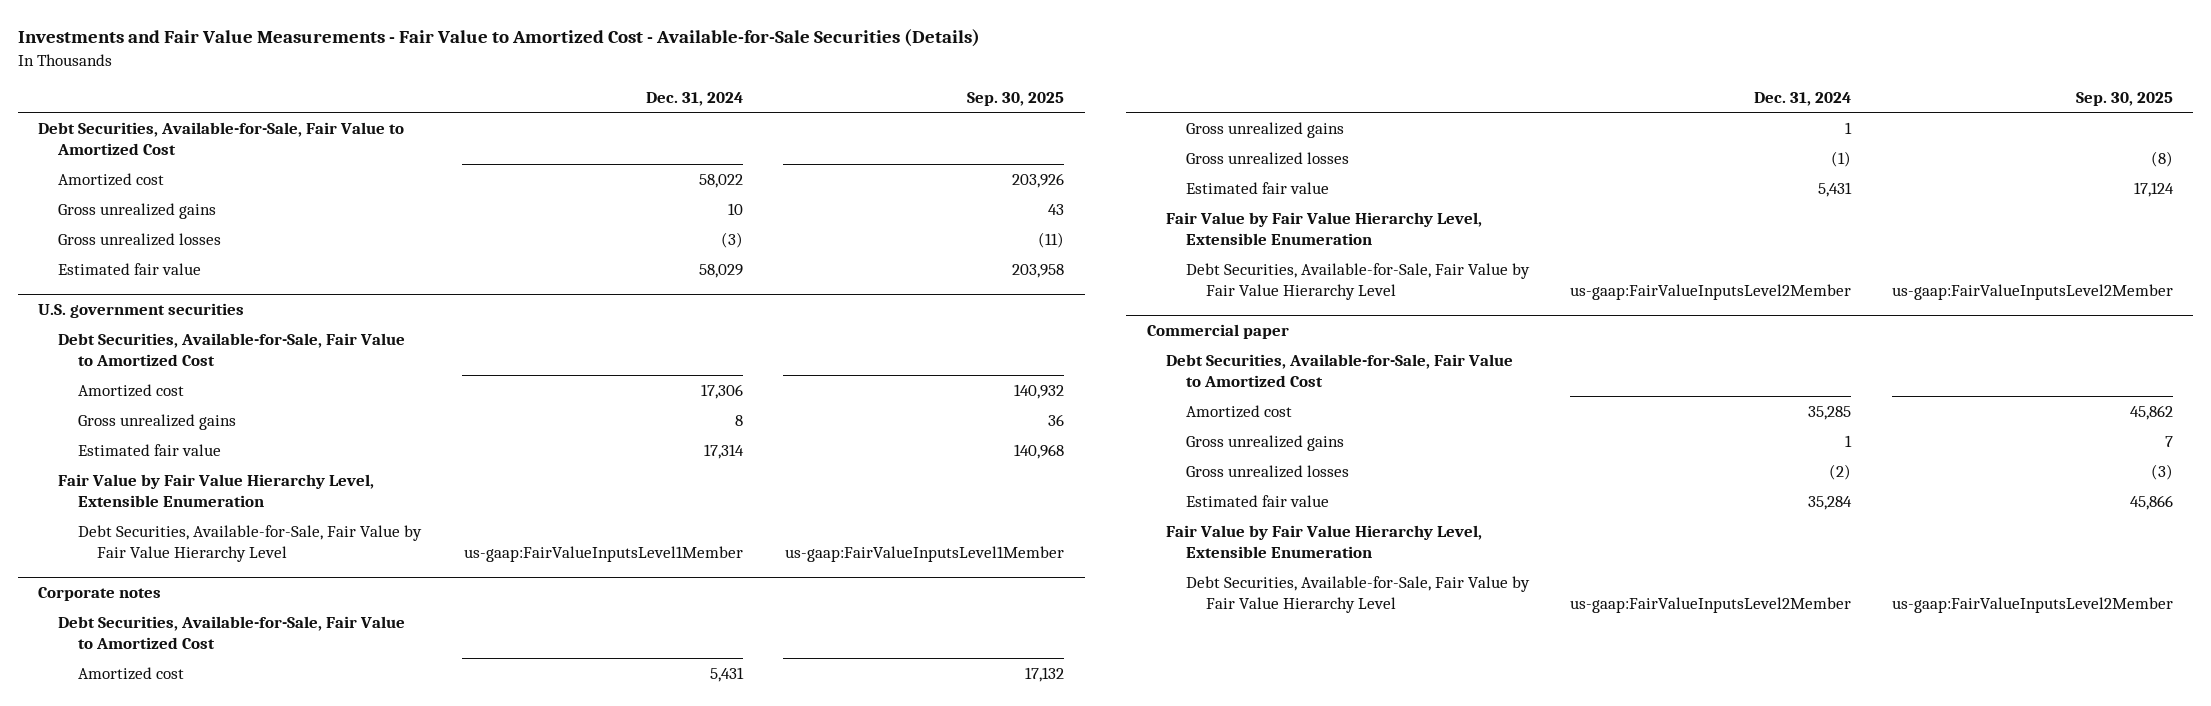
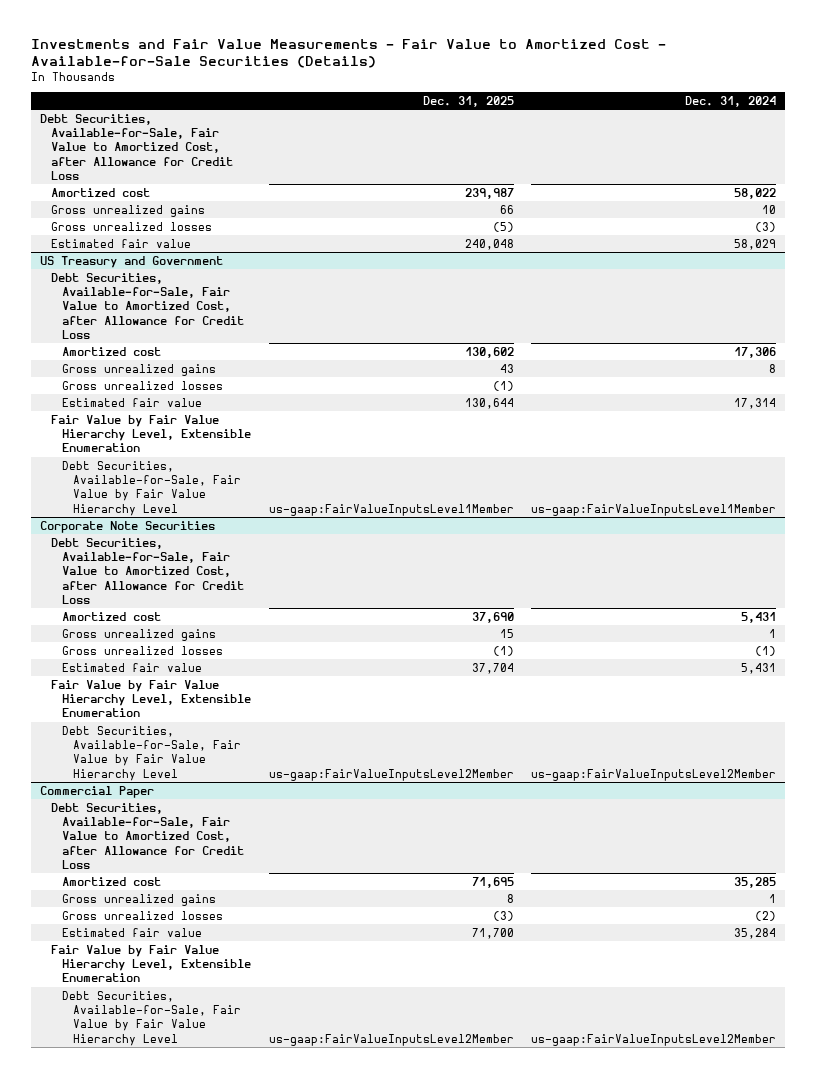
- | Dec. 31, 2024 | Sep. 30, 2025
+ | Dec. 31, 2025 | Dec. 31, 2024
- Debt Securities, Available-for-Sale, Fair Value to Amortized Cost
+ Debt Securities, Available-for-Sale, Fair Value to Amortized Cost, after Allowance for Credit Loss
- U.S. government securities
- Debt Securities, Available-for-Sale, Fair Value to Amortized Cost
+ US Treasury and Government
+ Debt Securities, Available-for-Sale, Fair Value to Amortized Cost, after Allowance for Credit Loss
+ Gross unrealized losses | (1) |
- Corporate notes
- Debt Securities, Available-for-Sale, Fair Value to Amortized Cost
+ Corporate Note Securities
+ Debt Securities, Available-for-Sale, Fair Value to Amortized Cost, after Allowance for Credit Loss
- Commercial paper
- Debt Securities, Available-for-Sale, Fair Value to Amortized Cost
+ Commercial Paper
+ Debt Securities, Available-for-Sale, Fair Value to Amortized Cost, after Allowance for Credit Loss

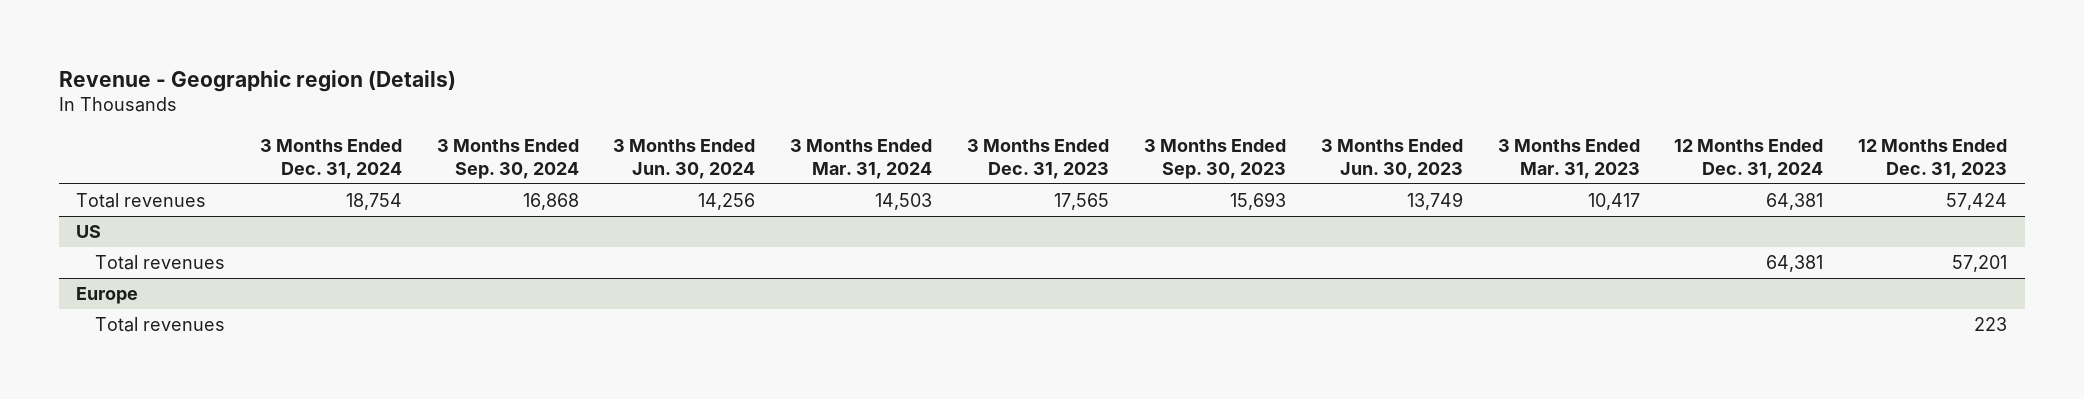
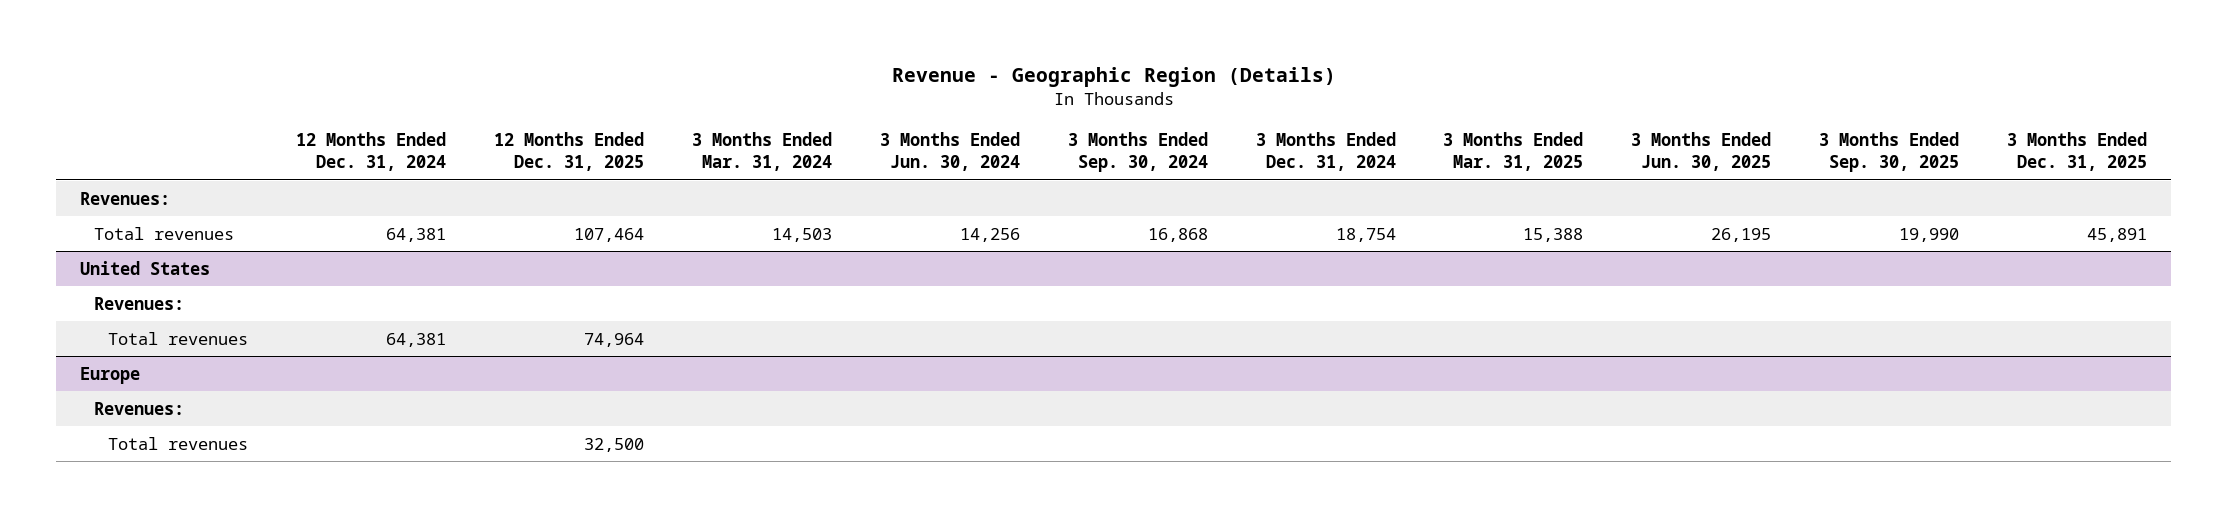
- Revenue - Geographic region (Details)
+ Revenue - Geographic Region (Details)
- | 3 Months Ended Dec. 31, 2024 | 3 Months Ended Sep. 30, 2024 | 3 Months Ended Jun. 30, 2024 | 3 Months Ended Mar. 31, 2024 | 3 Months Ended Dec. 31, 2023 | 3 Months Ended Sep. 30, 2023 | 3 Months Ended Jun. 30, 2023 | 3 Months Ended Mar. 31, 2023 | 12 Months Ended Dec. 31, 2024 | 12 Months Ended Dec. 31, 2023
+ | 12 Months Ended Dec. 31, 2024 | 12 Months Ended Dec. 31, 2025 | 3 Months Ended Mar. 31, 2024 | 3 Months Ended Jun. 30, 2024 | 3 Months Ended Sep. 30, 2024 | 3 Months Ended Dec. 31, 2024 | 3 Months Ended Mar. 31, 2025 | 3 Months Ended Jun. 30, 2025 | 3 Months Ended Sep. 30, 2025 | 3 Months Ended Dec. 31, 2025
+ Revenues:
- US
+ United States
+ Revenues:
@ Europe
+ Revenues:

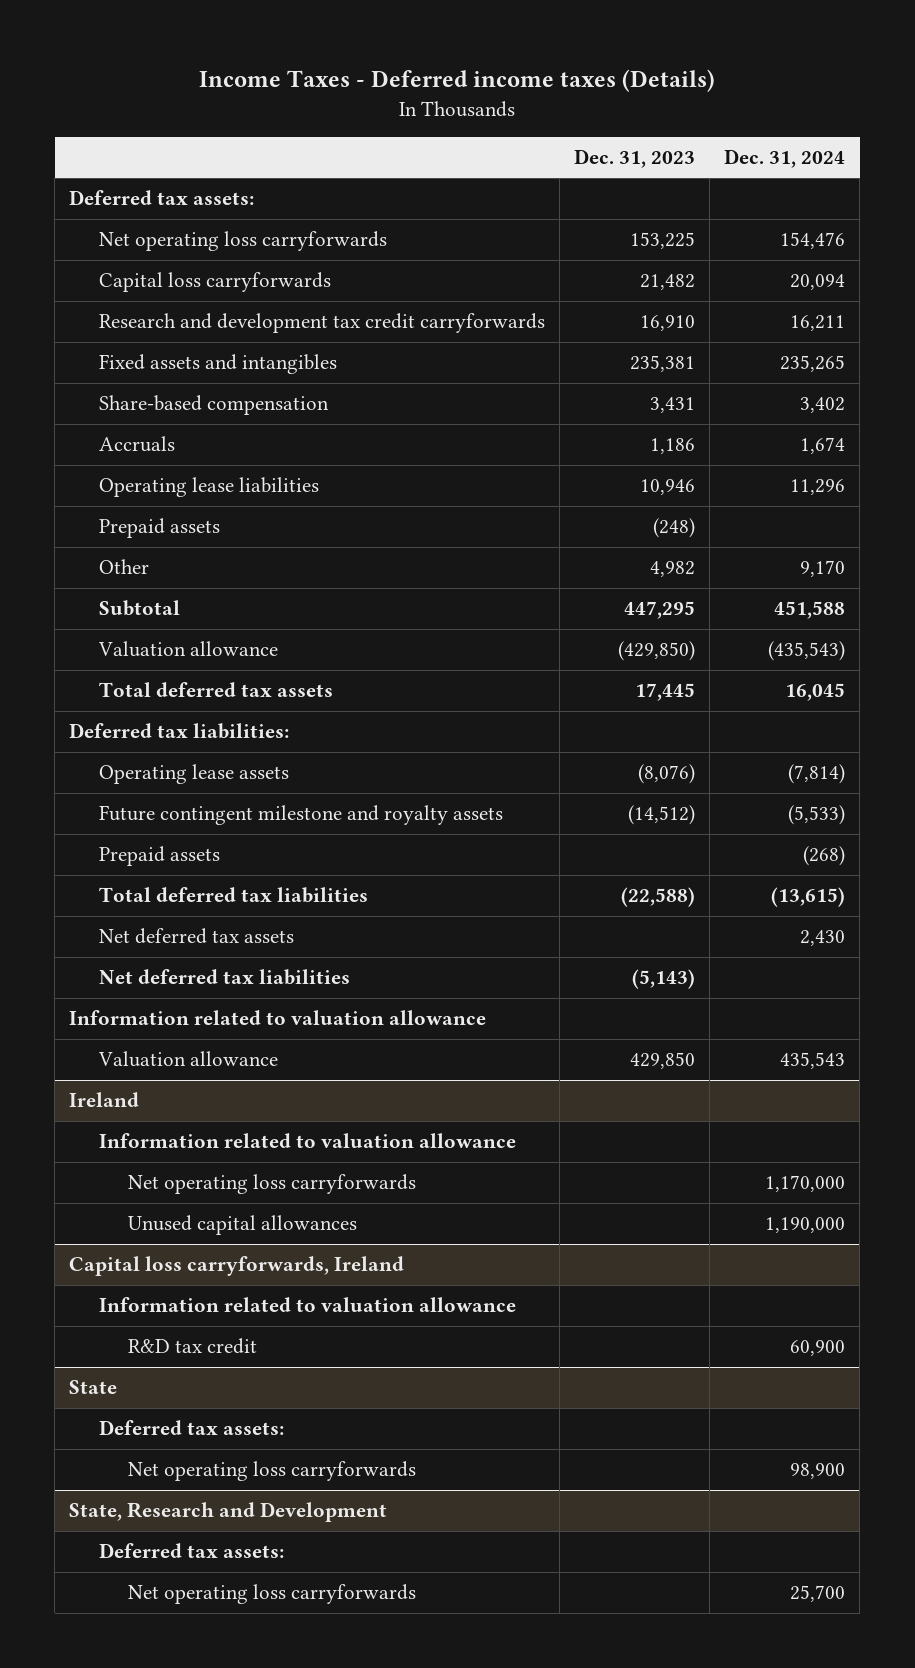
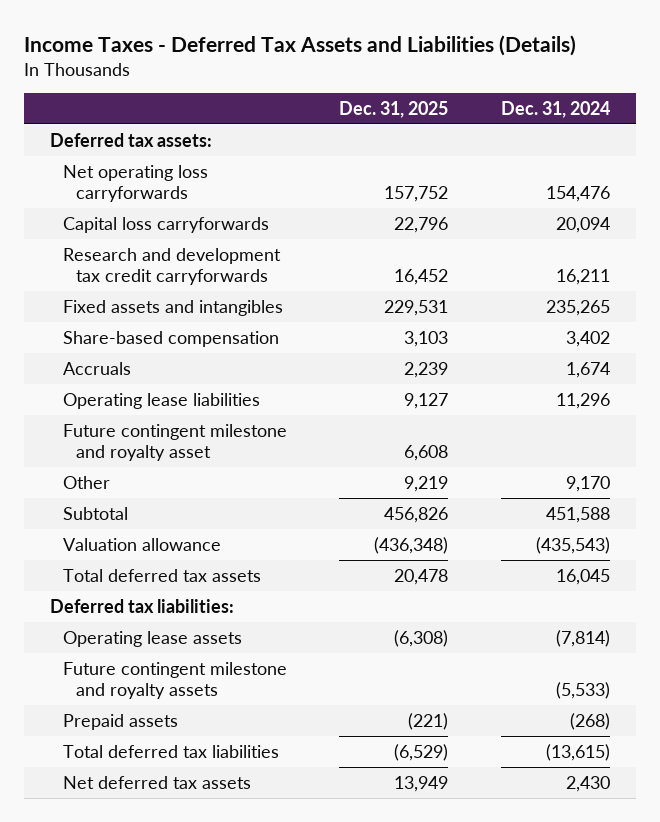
- Income Taxes - Deferred income taxes (Details)
+ Income Taxes - Deferred Tax Assets and Liabilities (Details)
- | Dec. 31, 2023 | Dec. 31, 2024
+ | Dec. 31, 2025 | Dec. 31, 2024
- Prepaid assets | (248) |
+ Future contingent milestone and royalty asset | 6,608 |
- Net deferred tax liabilities | (5,143) |
- Information related to valuation allowance
- Valuation allowance | 429,850 | 435,543
- Ireland
- Information related to valuation allowance
- Net operating loss carryforwards | | 1,170,000
- Unused capital allowances | | 1,190,000
- Capital loss carryforwards, Ireland
- Information related to valuation allowance
- R&D tax credit | | 60,900
- State
- Deferred tax assets:
- Net operating loss carryforwards | | 98,900
- State, Research and Development
- Deferred tax assets:
- Net operating loss carryforwards | | 25,700

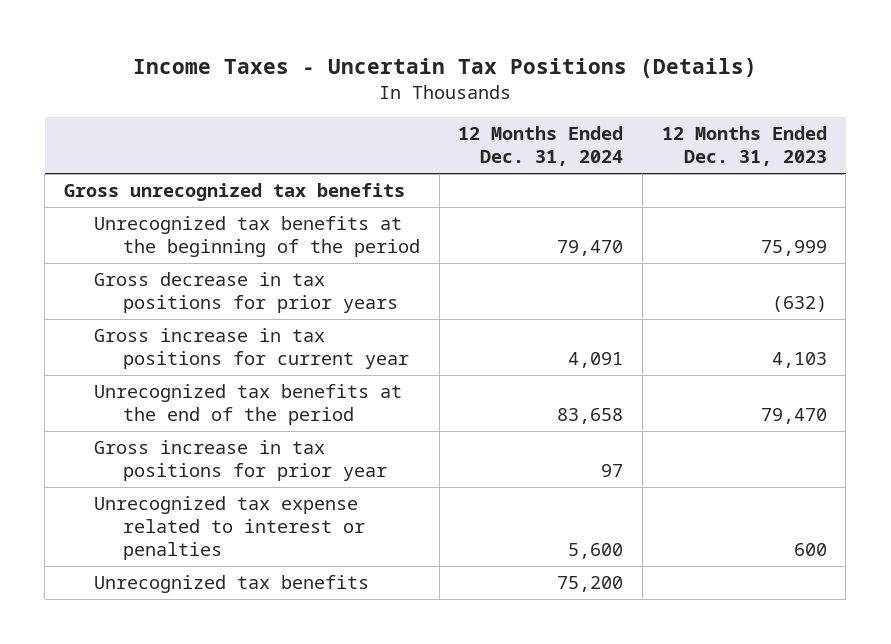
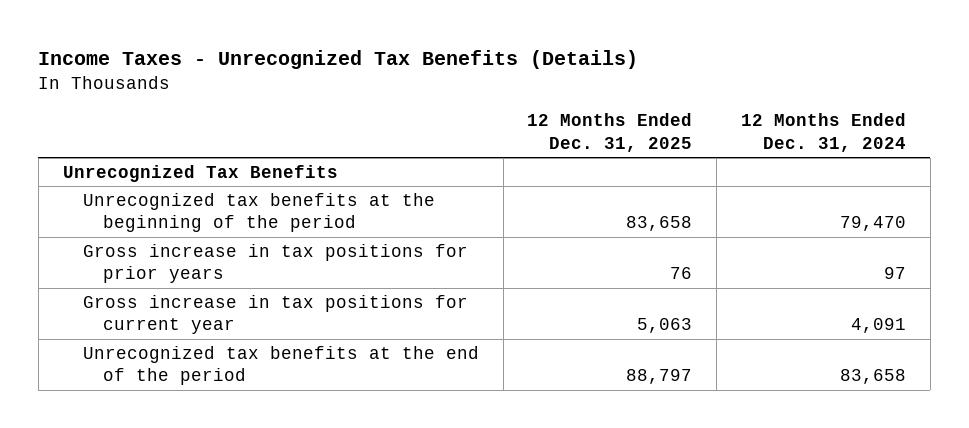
- Income Taxes - Uncertain Tax Positions (Details)
+ Income Taxes - Unrecognized Tax Benefits (Details)
- | 12 Months Ended Dec. 31, 2024 | 12 Months Ended Dec. 31, 2023
+ | 12 Months Ended Dec. 31, 2025 | 12 Months Ended Dec. 31, 2024
- Gross unrecognized tax benefits
+ Unrecognized Tax Benefits
- Gross decrease in tax positions for prior years | | (632)
+ Gross increase in tax positions for prior years | 76 | 97
- Gross increase in tax positions for prior year | 97 |
- Unrecognized tax expense related to interest or penalties | 5,600 | 600
- Unrecognized tax benefits | 75,200 |

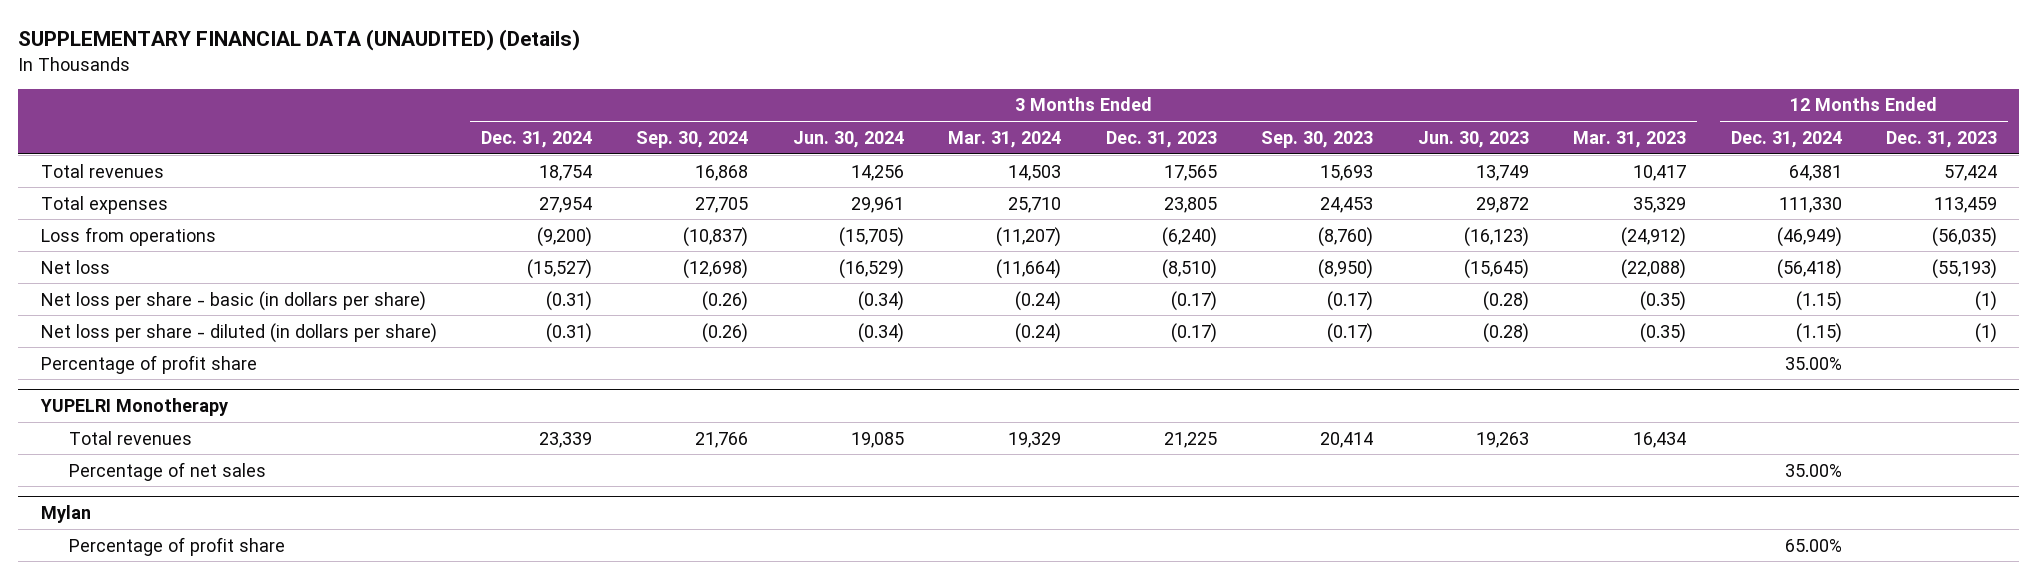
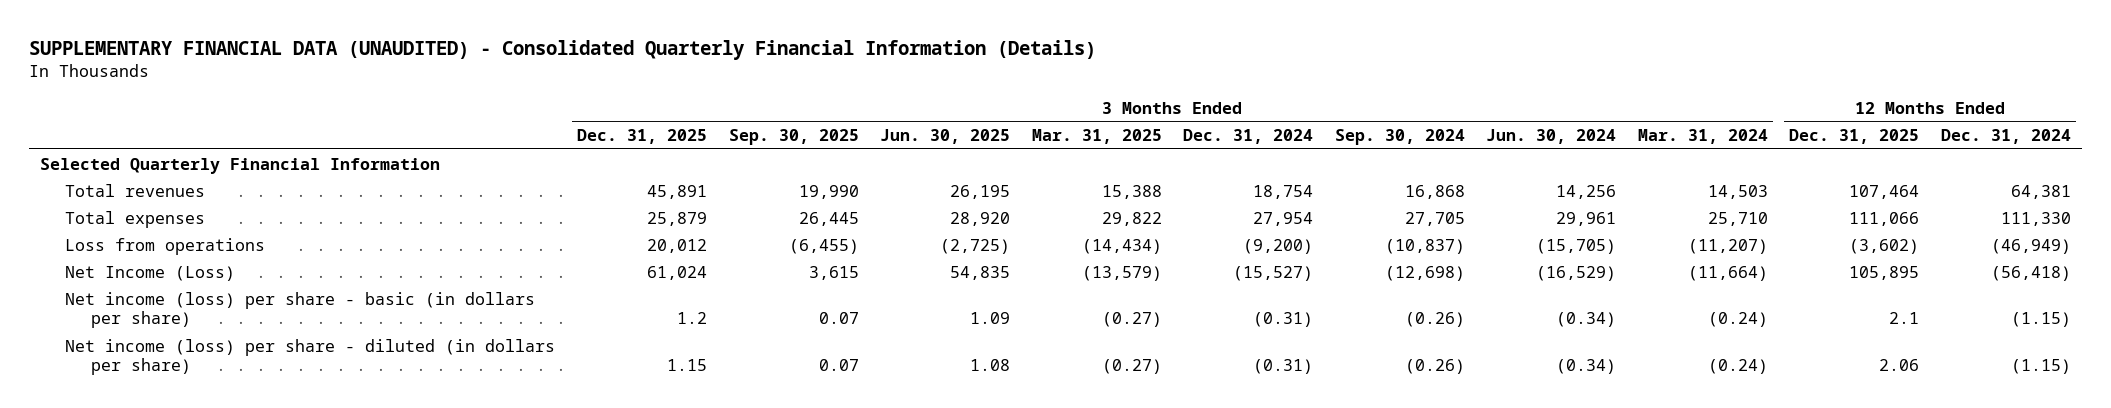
- SUPPLEMENTARY FINANCIAL DATA (UNAUDITED) (Details)
+ SUPPLEMENTARY FINANCIAL DATA (UNAUDITED) - Consolidated Quarterly Financial Information (Details)
- | 3 Months Ended Dec. 31, 2024 | 3 Months Ended Sep. 30, 2024 | 3 Months Ended Jun. 30, 2024 | 3 Months Ended Mar. 31, 2024 | 3 Months Ended Dec. 31, 2023 | 3 Months Ended Sep. 30, 2023 | 3 Months Ended Jun. 30, 2023 | 3 Months Ended Mar. 31, 2023 | 12 Months Ended Dec. 31, 2024 | 12 Months Ended Dec. 31, 2023
+ | 3 Months Ended Dec. 31, 2025 | 3 Months Ended Sep. 30, 2025 | 3 Months Ended Jun. 30, 2025 | 3 Months Ended Mar. 31, 2025 | 3 Months Ended Dec. 31, 2024 | 3 Months Ended Sep. 30, 2024 | 3 Months Ended Jun. 30, 2024 | 3 Months Ended Mar. 31, 2024 | 12 Months Ended Dec. 31, 2025 | 12 Months Ended Dec. 31, 2024
+ Selected Quarterly Financial Information
- Net loss | (15,527) | (12,698) | (16,529) | (11,664) | (8,510) | (8,950) | (15,645) | (22,088) | (56,418) | (55,193)
- Net loss per share - basic (in dollars per share) | (0.31) | (0.26) | (0.34) | (0.24) | (0.17) | (0.17) | (0.28) | (0.35) | (1.15) | (1)
- Net loss per share - diluted (in dollars per share) | (0.31) | (0.26) | (0.34) | (0.24) | (0.17) | (0.17) | (0.28) | (0.35) | (1.15) | (1)
- Percentage of profit share | | | | | | | | | 35.00% |
- YUPELRI Monotherapy
- Total revenues | 23,339 | 21,766 | 19,085 | 19,329 | 21,225 | 20,414 | 19,263 | 16,434 | |
- Percentage of net sales | | | | | | | | | 35.00% |
- Mylan
- Percentage of profit share | | | | | | | | | 65.00% |
+ Net Income (Loss) | 61,024 | 3,615 | 54,835 | (13,579) | (15,527) | (12,698) | (16,529) | (11,664) | 105,895 | (56,418)
+ Net income (loss) per share - basic (in dollars per share) | 1.2 | 0.07 | 1.09 | (0.27) | (0.31) | (0.26) | (0.34) | (0.24) | 2.1 | (1.15)
+ Net income (loss) per share - diluted (in dollars per share) | 1.15 | 0.07 | 1.08 | (0.27) | (0.31) | (0.26) | (0.34) | (0.24) | 2.06 | (1.15)

